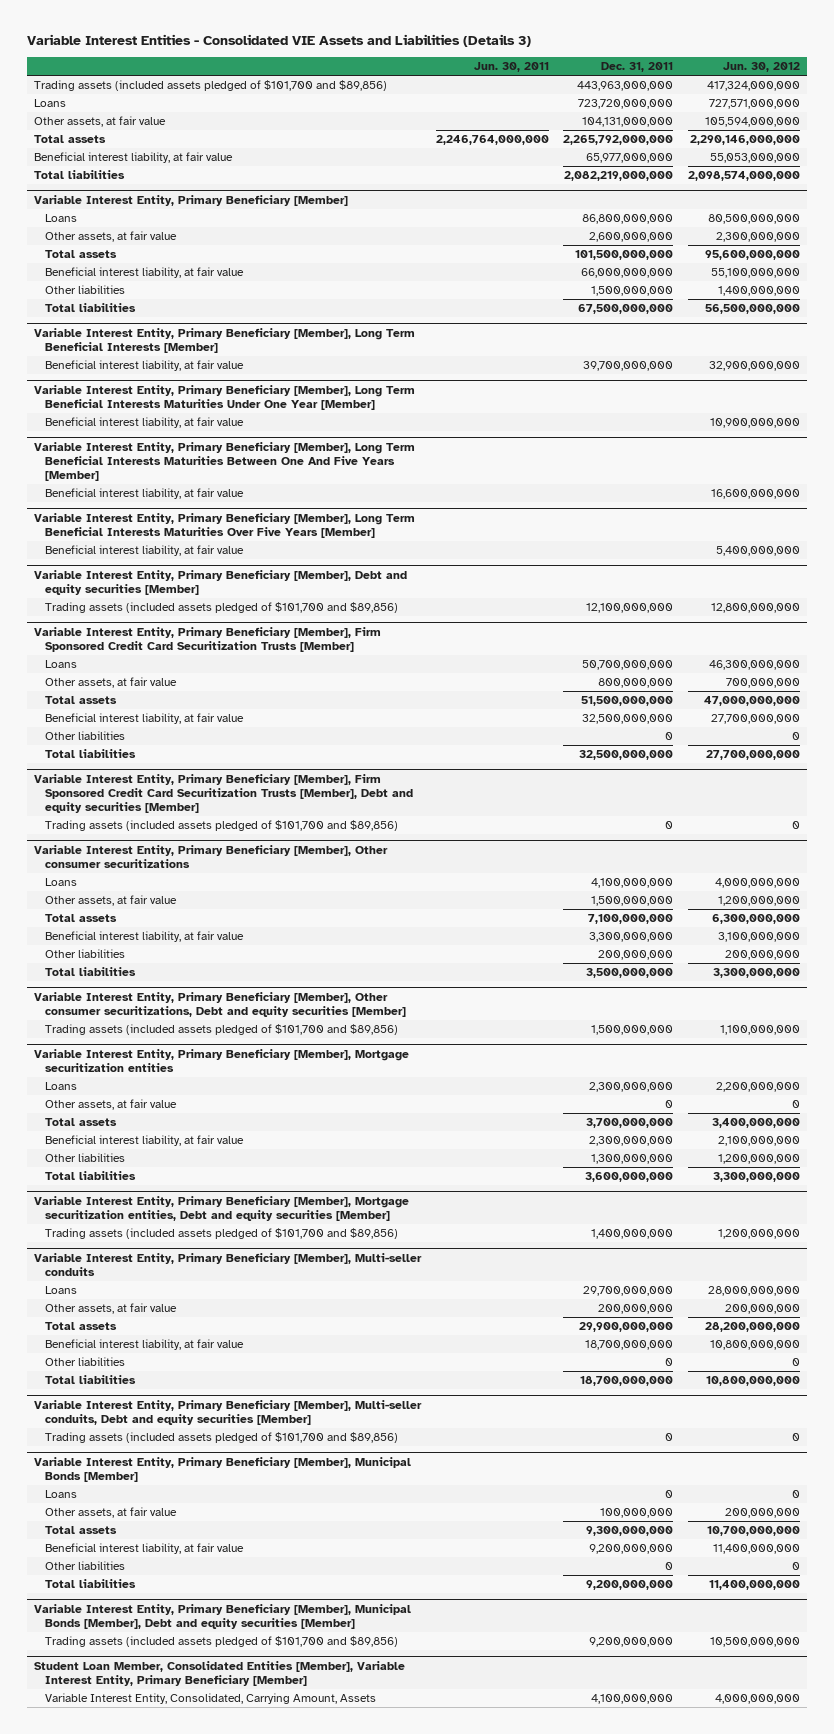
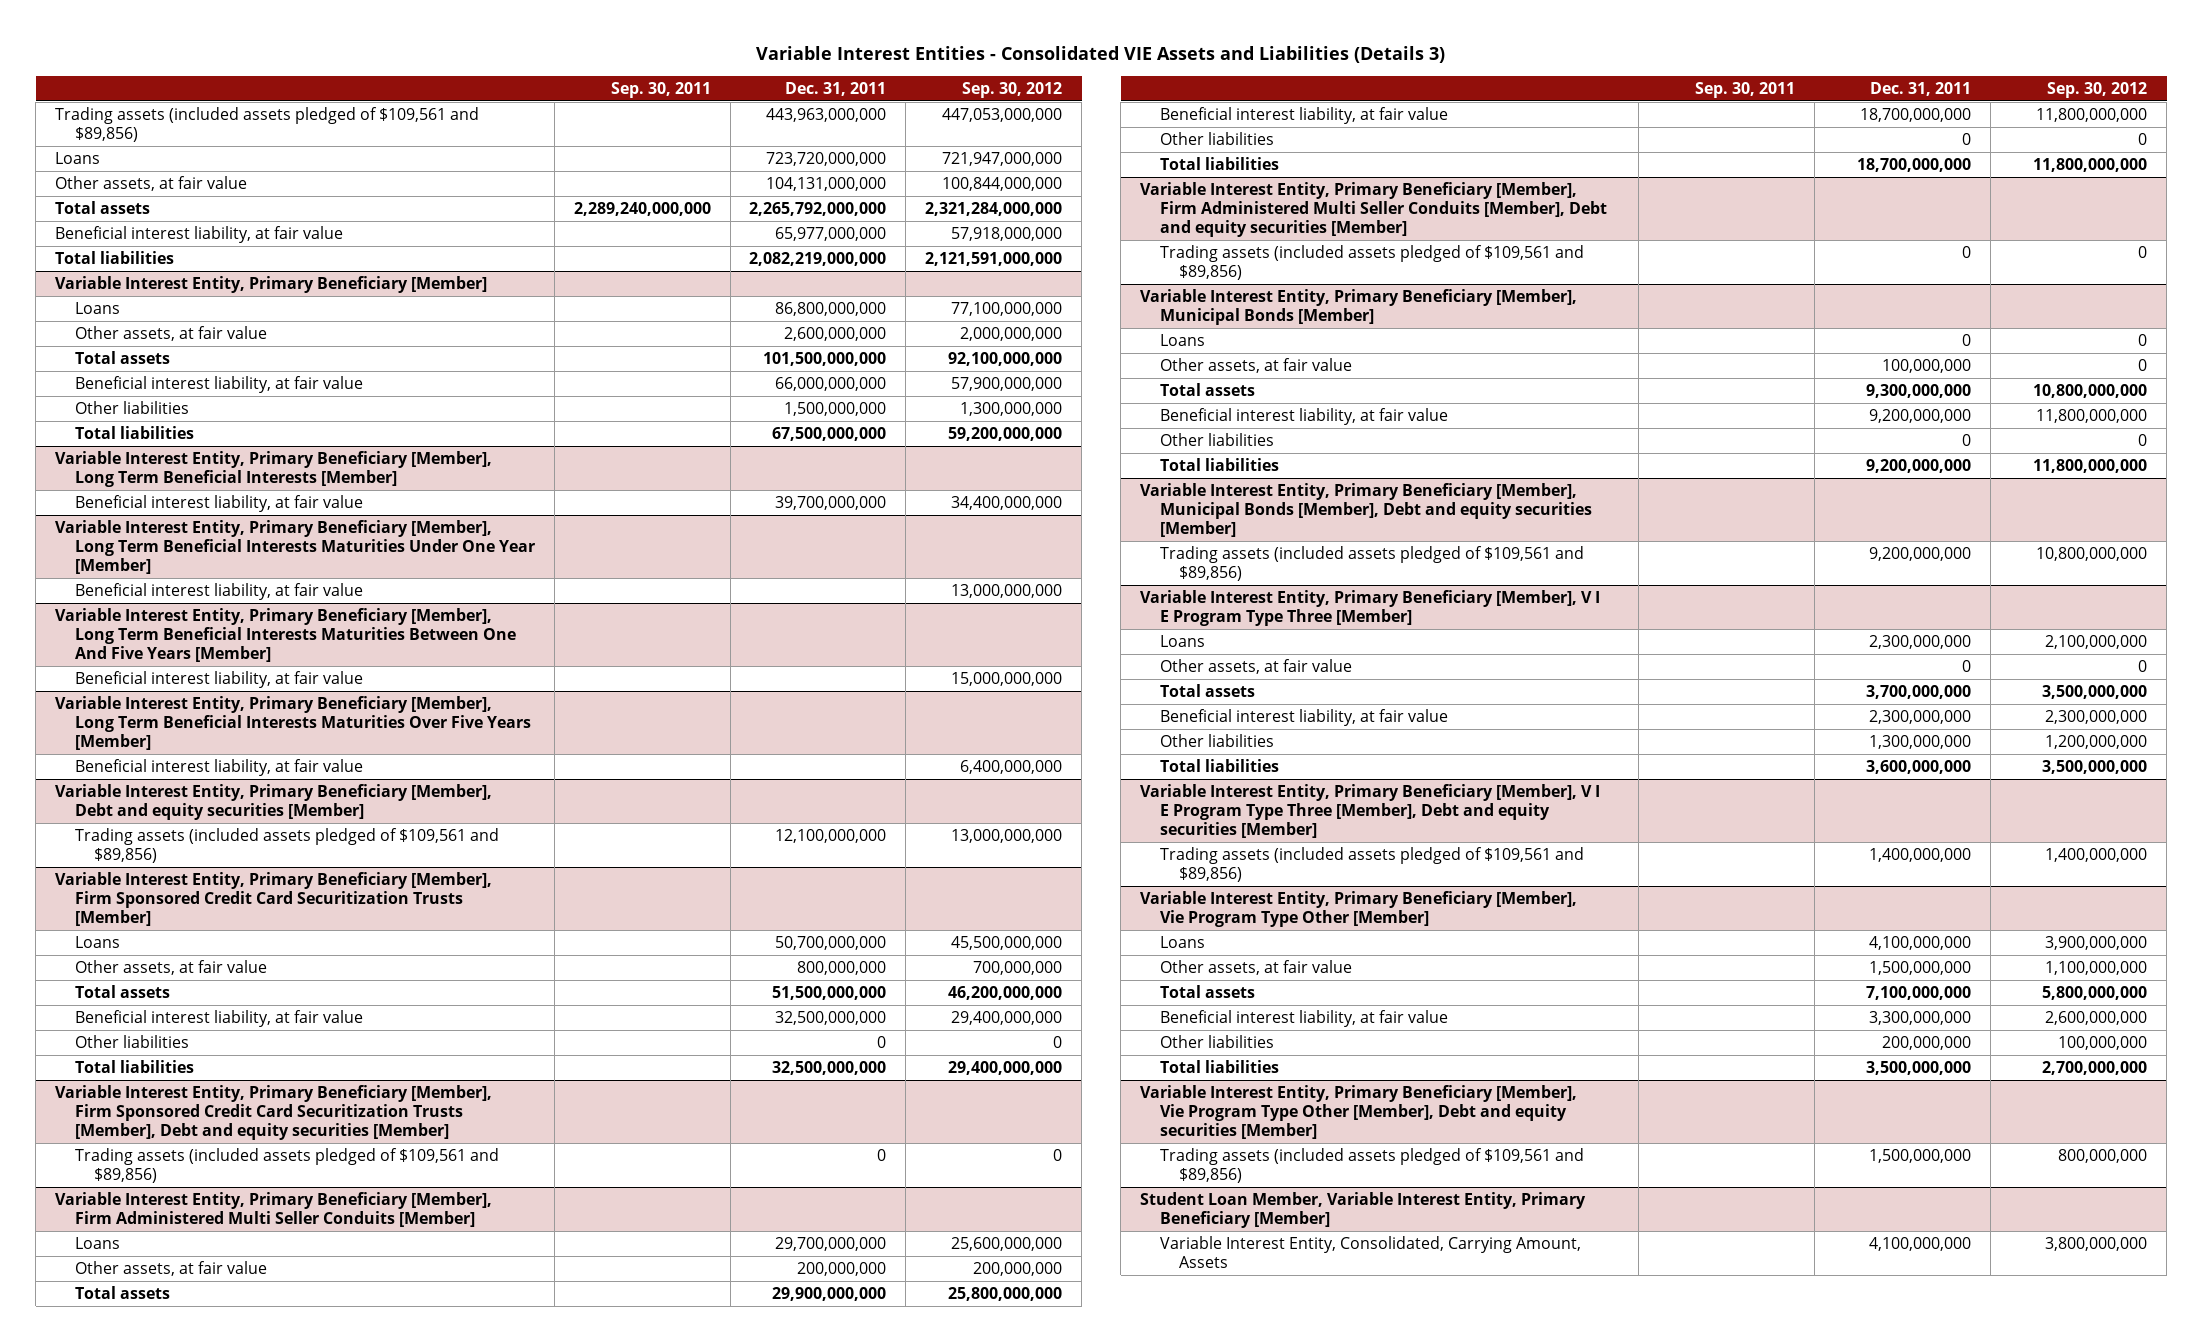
- | Jun. 30, 2011 | Dec. 31, 2011 | Jun. 30, 2012
+ | Sep. 30, 2011 | Dec. 31, 2011 | Sep. 30, 2012
- Trading assets (included assets pledged of $101,700 and $89,856) | | 443,963,000,000 | 417,324,000,000
+ Trading assets (included assets pledged of $109,561 and $89,856) | | 443,963,000,000 | 447,053,000,000
@ Variable Interest Entity, Primary Beneficiary [Member], Debt and equity securities [Member]
- Trading assets (included assets pledged of $101,700 and $89,856) | | 12,100,000,000 | 12,800,000,000
+ Trading assets (included assets pledged of $109,561 and $89,856) | | 12,100,000,000 | 13,000,000,000
@ Variable Interest Entity, Primary Beneficiary [Member], Firm Sponsored Credit Card Securitization Trusts [Member], Debt and equity securities [Member]
- Trading assets (included assets pledged of $101,700 and $89,856) | | 0 | 0
- Variable Interest Entity, Primary Beneficiary [Member], Other consumer securitizations
- Loans | | 4,100,000,000 | 4,000,000,000
- Other assets, at fair value | | 1,500,000,000 | 1,200,000,000
- Total assets | | 7,100,000,000 | 6,300,000,000
- Beneficial interest liability, at fair value | | 3,300,000,000 | 3,100,000,000
- Other liabilities | | 200,000,000 | 200,000,000
- Total liabilities | | 3,500,000,000 | 3,300,000,000
- Variable Interest Entity, Primary Beneficiary [Member], Other consumer securitizations, Debt and equity securities [Member]
- Trading assets (included assets pledged of $101,700 and $89,856) | | 1,500,000,000 | 1,100,000,000
- Variable Interest Entity, Primary Beneficiary [Member], Mortgage securitization entities
- Loans | | 2,300,000,000 | 2,200,000,000
- Other assets, at fair value | | 0 | 0
- Total assets | | 3,700,000,000 | 3,400,000,000
- Beneficial interest liability, at fair value | | 2,300,000,000 | 2,100,000,000
- Other liabilities | | 1,300,000,000 | 1,200,000,000
- Total liabilities | | 3,600,000,000 | 3,300,000,000
- Variable Interest Entity, Primary Beneficiary [Member], Mortgage securitization entities, Debt and equity securities [Member]
- Trading assets (included assets pledged of $101,700 and $89,856) | | 1,400,000,000 | 1,200,000,000
- Variable Interest Entity, Primary Beneficiary [Member], Multi-seller conduits
@ Variable Interest Entity, Primary Beneficiary [Member], Firm Sponsored Credit Card Securitization Trusts [Member], Debt and equity securities [Member]
+ Trading assets (included assets pledged of $109,561 and $89,856) | | 0 | 0
+ Variable Interest Entity, Primary Beneficiary [Member], Firm Administered Multi Seller Conduits [Member]
- Variable Interest Entity, Primary Beneficiary [Member], Multi-seller conduits, Debt and equity securities [Member]
- Trading assets (included assets pledged of $101,700 and $89,856) | | 0 | 0
+ Variable Interest Entity, Primary Beneficiary [Member], Firm Administered Multi Seller Conduits [Member], Debt and equity securities [Member]
+ Trading assets (included assets pledged of $109,561 and $89,856) | | 0 | 0
@ Variable Interest Entity, Primary Beneficiary [Member], Municipal Bonds [Member], Debt and equity securities [Member]
- Trading assets (included assets pledged of $101,700 and $89,856) | | 9,200,000,000 | 10,500,000,000
- Student Loan Member, Consolidated Entities [Member], Variable Interest Entity, Primary Beneficiary [Member]
@ Variable Interest Entity, Primary Beneficiary [Member], Municipal Bonds [Member], Debt and equity securities [Member]
+ Trading assets (included assets pledged of $109,561 and $89,856) | | 9,200,000,000 | 10,800,000,000
+ Variable Interest Entity, Primary Beneficiary [Member], V I E Program Type Three [Member]
+ Loans | | 2,300,000,000 | 2,100,000,000
+ Other assets, at fair value | | 0 | 0
+ Total assets | | 3,700,000,000 | 3,500,000,000
+ Beneficial interest liability, at fair value | | 2,300,000,000 | 2,300,000,000
+ Other liabilities | | 1,300,000,000 | 1,200,000,000
+ Total liabilities | | 3,600,000,000 | 3,500,000,000
+ Variable Interest Entity, Primary Beneficiary [Member], V I E Program Type Three [Member], Debt and equity securities [Member]
+ Trading assets (included assets pledged of $109,561 and $89,856) | | 1,400,000,000 | 1,400,000,000
+ Variable Interest Entity, Primary Beneficiary [Member], Vie Program Type Other [Member]
+ Loans | | 4,100,000,000 | 3,900,000,000
+ Other assets, at fair value | | 1,500,000,000 | 1,100,000,000
+ Total assets | | 7,100,000,000 | 5,800,000,000
+ Beneficial interest liability, at fair value | | 3,300,000,000 | 2,600,000,000
+ Other liabilities | | 200,000,000 | 100,000,000
+ Total liabilities | | 3,500,000,000 | 2,700,000,000
+ Variable Interest Entity, Primary Beneficiary [Member], Vie Program Type Other [Member], Debt and equity securities [Member]
+ Trading assets (included assets pledged of $109,561 and $89,856) | | 1,500,000,000 | 800,000,000
+ Student Loan Member, Variable Interest Entity, Primary Beneficiary [Member]

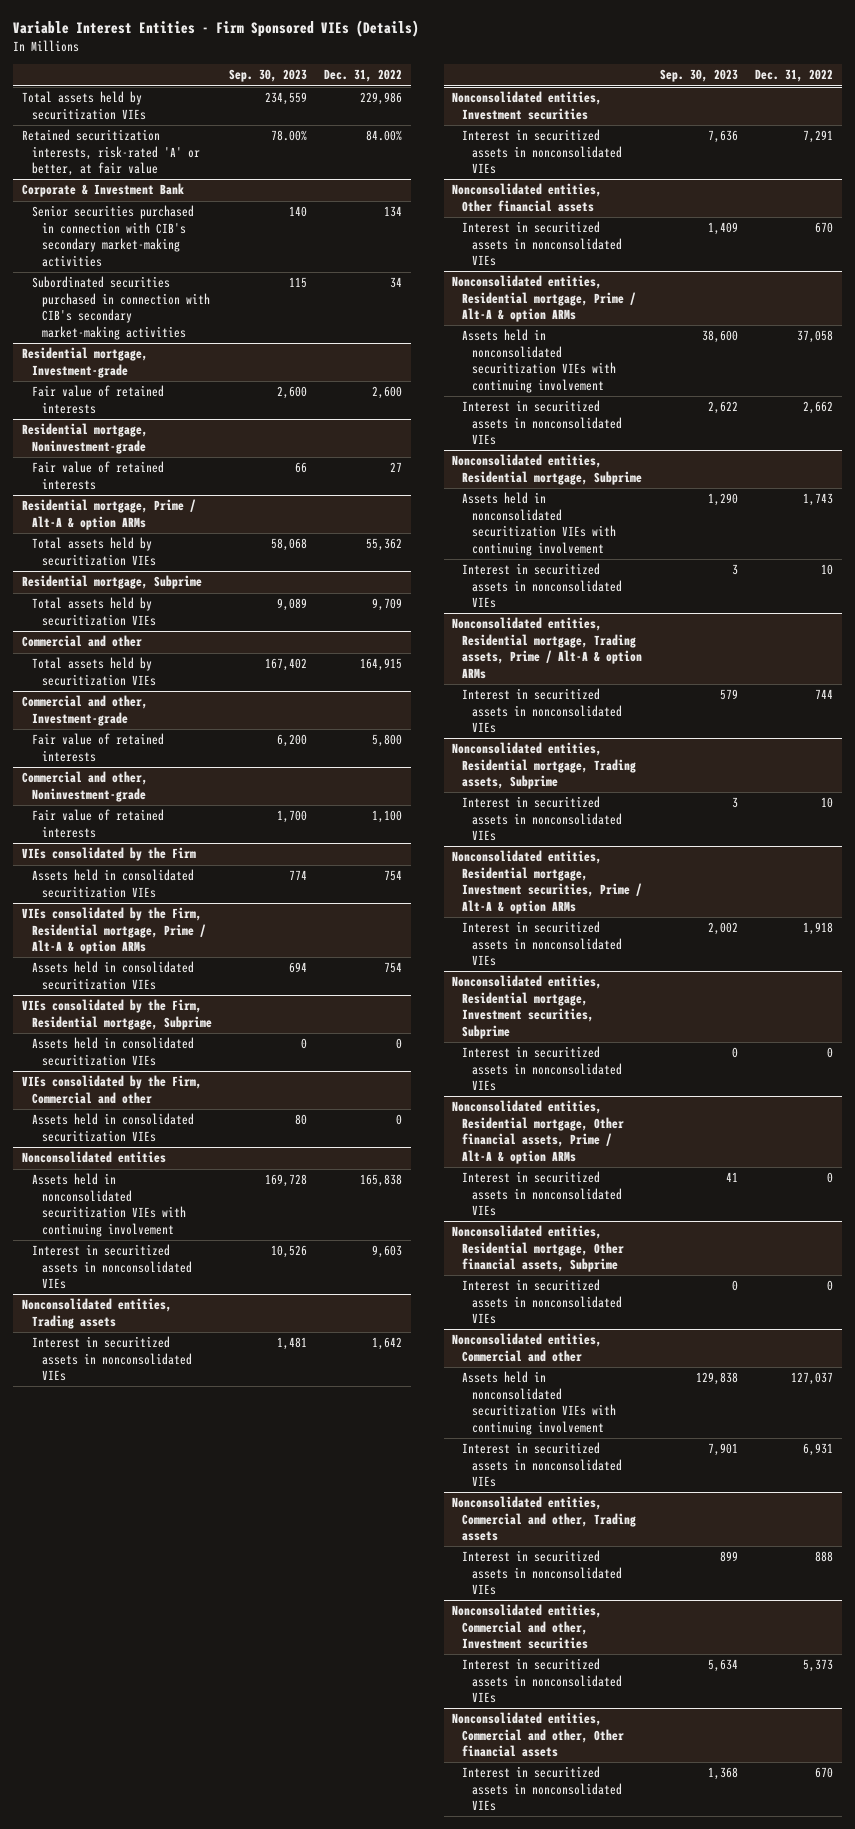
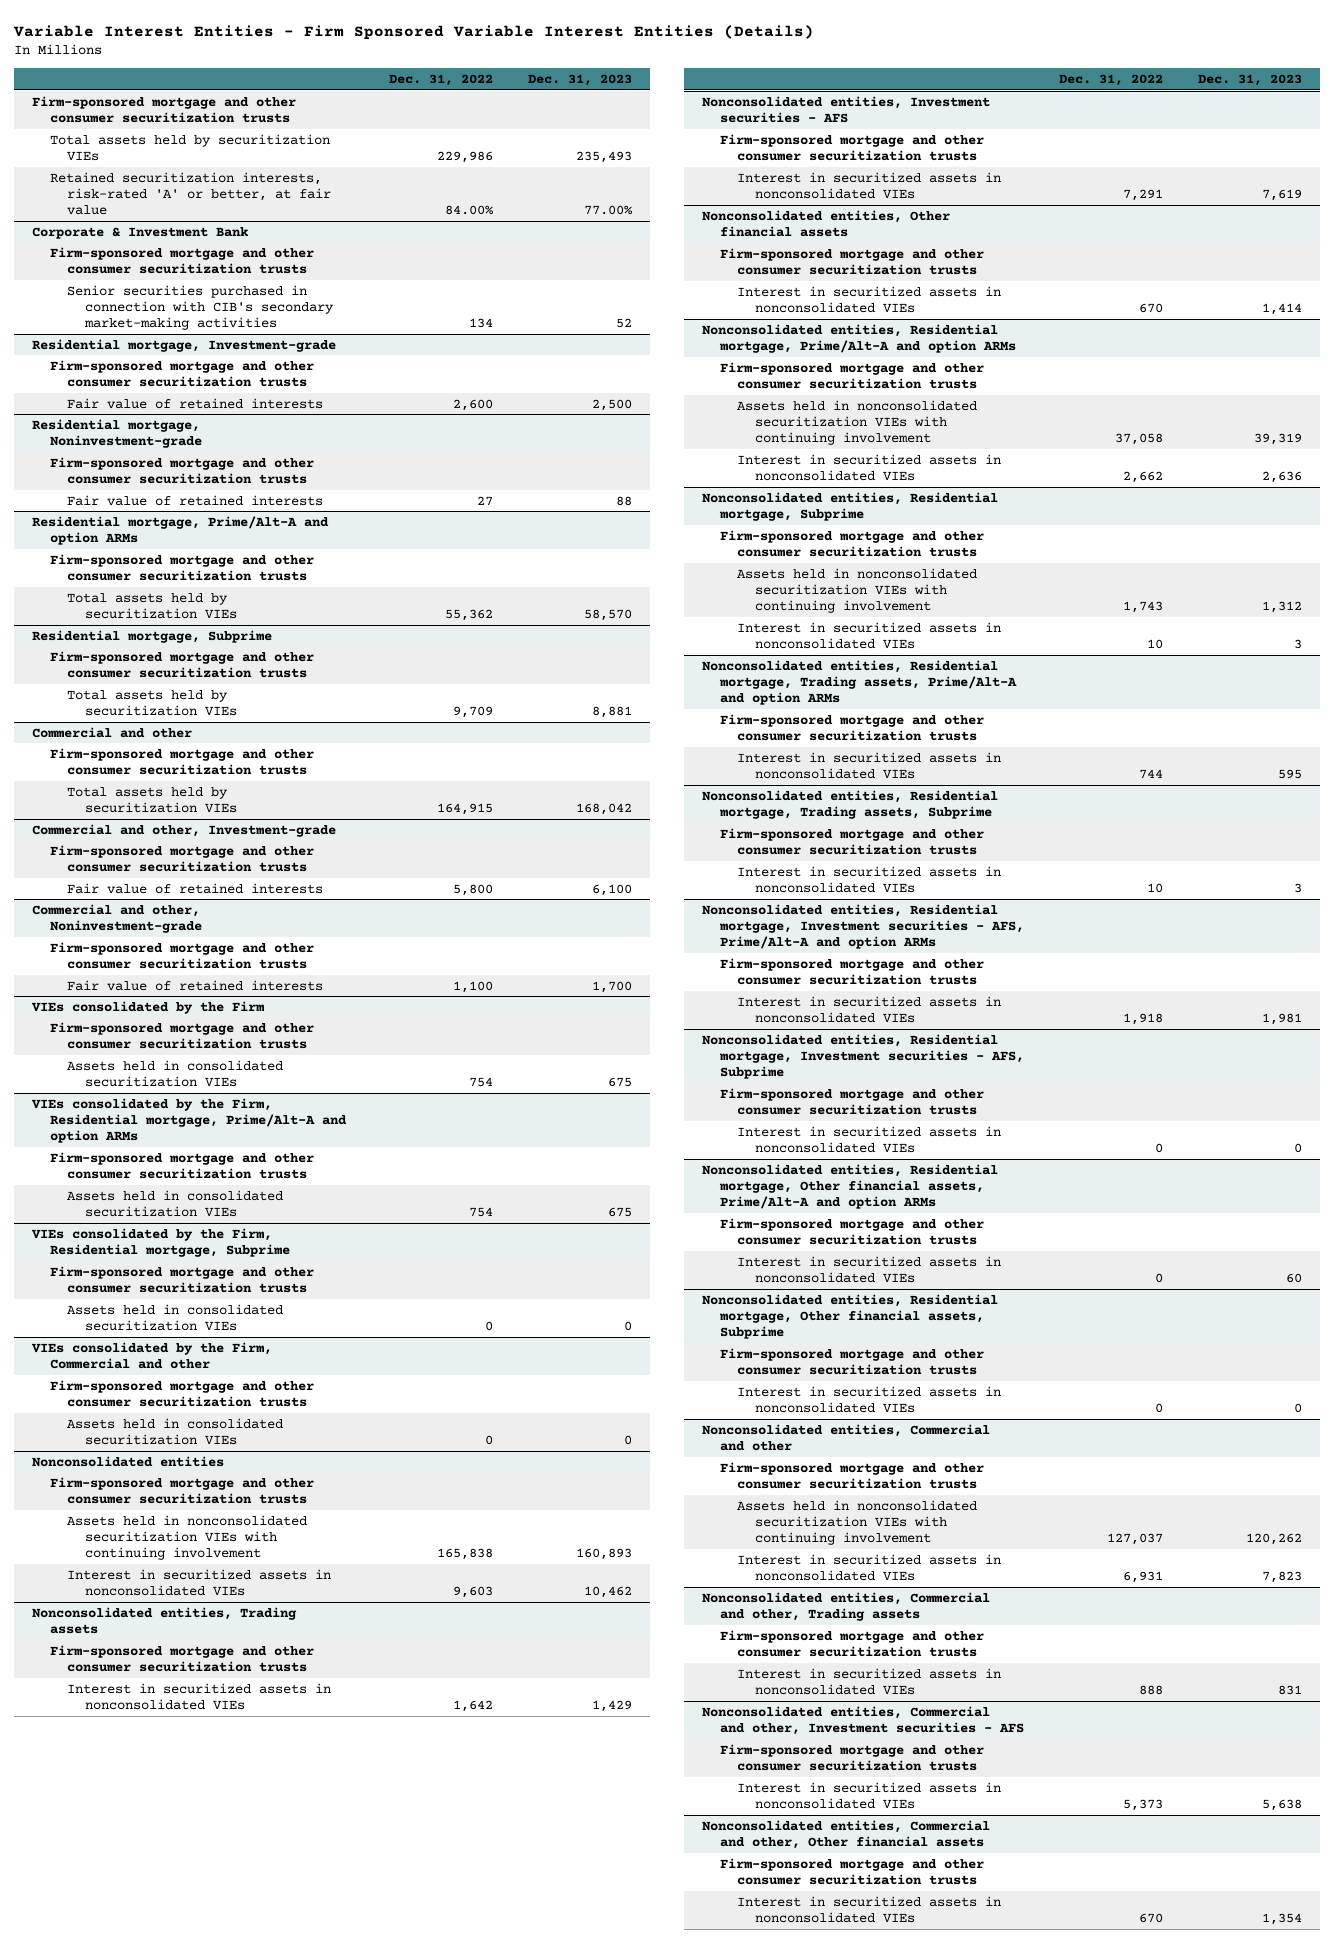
- Variable Interest Entities - Firm Sponsored VIEs (Details)
+ Variable Interest Entities - Firm Sponsored Variable Interest Entities (Details)
- | Sep. 30, 2023 | Dec. 31, 2022
+ | Dec. 31, 2022 | Dec. 31, 2023
+ Firm-sponsored mortgage and other consumer securitization trusts
@ Corporate & Investment Bank
+ Firm-sponsored mortgage and other consumer securitization trusts
- Subordinated securities purchased in connection with CIB's secondary market-making activities | 115 | 34
@ Residential mortgage, Investment-grade
+ Firm-sponsored mortgage and other consumer securitization trusts
@ Residential mortgage, Noninvestment-grade
+ Firm-sponsored mortgage and other consumer securitization trusts
- Residential mortgage, Prime / Alt-A & option ARMs
+ Residential mortgage, Prime/Alt-A and option ARMs
+ Firm-sponsored mortgage and other consumer securitization trusts
@ Residential mortgage, Subprime
+ Firm-sponsored mortgage and other consumer securitization trusts
@ Commercial and other
+ Firm-sponsored mortgage and other consumer securitization trusts
@ Commercial and other, Investment-grade
+ Firm-sponsored mortgage and other consumer securitization trusts
@ Commercial and other, Noninvestment-grade
+ Firm-sponsored mortgage and other consumer securitization trusts
@ VIEs consolidated by the Firm
+ Firm-sponsored mortgage and other consumer securitization trusts
- VIEs consolidated by the Firm, Residential mortgage, Prime / Alt-A & option ARMs
+ VIEs consolidated by the Firm, Residential mortgage, Prime/Alt-A and option ARMs
+ Firm-sponsored mortgage and other consumer securitization trusts
@ VIEs consolidated by the Firm, Residential mortgage, Subprime
+ Firm-sponsored mortgage and other consumer securitization trusts
@ VIEs consolidated by the Firm, Commercial and other
+ Firm-sponsored mortgage and other consumer securitization trusts
@ Nonconsolidated entities
+ Firm-sponsored mortgage and other consumer securitization trusts
@ Nonconsolidated entities, Trading assets
+ Firm-sponsored mortgage and other consumer securitization trusts
- Nonconsolidated entities, Investment securities
+ Nonconsolidated entities, Investment securities - AFS
+ Firm-sponsored mortgage and other consumer securitization trusts
@ Nonconsolidated entities, Other financial assets
+ Firm-sponsored mortgage and other consumer securitization trusts
- Nonconsolidated entities, Residential mortgage, Prime / Alt-A & option ARMs
+ Nonconsolidated entities, Residential mortgage, Prime/Alt-A and option ARMs
+ Firm-sponsored mortgage and other consumer securitization trusts
@ Nonconsolidated entities, Residential mortgage, Subprime
+ Firm-sponsored mortgage and other consumer securitization trusts
- Nonconsolidated entities, Residential mortgage, Trading assets, Prime / Alt-A & option ARMs
+ Nonconsolidated entities, Residential mortgage, Trading assets, Prime/Alt-A and option ARMs
+ Firm-sponsored mortgage and other consumer securitization trusts
@ Nonconsolidated entities, Residential mortgage, Trading assets, Subprime
+ Firm-sponsored mortgage and other consumer securitization trusts
- Nonconsolidated entities, Residential mortgage, Investment securities, Prime / Alt-A & option ARMs
+ Nonconsolidated entities, Residential mortgage, Investment securities - AFS, Prime/Alt-A and option ARMs
+ Firm-sponsored mortgage and other consumer securitization trusts
- Nonconsolidated entities, Residential mortgage, Investment securities, Subprime
+ Nonconsolidated entities, Residential mortgage, Investment securities - AFS, Subprime
+ Firm-sponsored mortgage and other consumer securitization trusts
- Nonconsolidated entities, Residential mortgage, Other financial assets, Prime / Alt-A & option ARMs
+ Nonconsolidated entities, Residential mortgage, Other financial assets, Prime/Alt-A and option ARMs
+ Firm-sponsored mortgage and other consumer securitization trusts
@ Nonconsolidated entities, Residential mortgage, Other financial assets, Subprime
+ Firm-sponsored mortgage and other consumer securitization trusts
@ Nonconsolidated entities, Commercial and other
+ Firm-sponsored mortgage and other consumer securitization trusts
@ Nonconsolidated entities, Commercial and other, Trading assets
+ Firm-sponsored mortgage and other consumer securitization trusts
- Nonconsolidated entities, Commercial and other, Investment securities
+ Nonconsolidated entities, Commercial and other, Investment securities - AFS
+ Firm-sponsored mortgage and other consumer securitization trusts
@ Nonconsolidated entities, Commercial and other, Other financial assets
+ Firm-sponsored mortgage and other consumer securitization trusts

